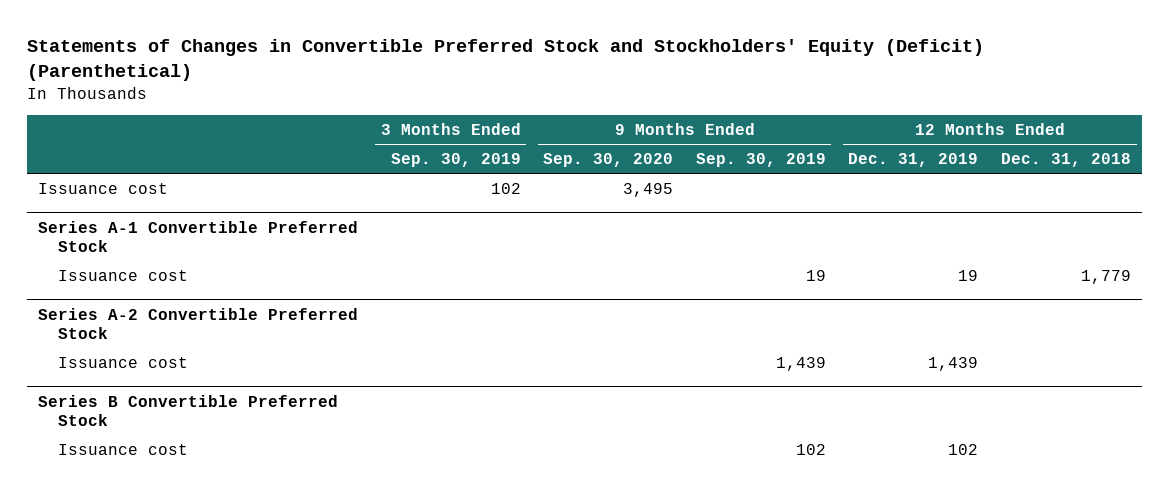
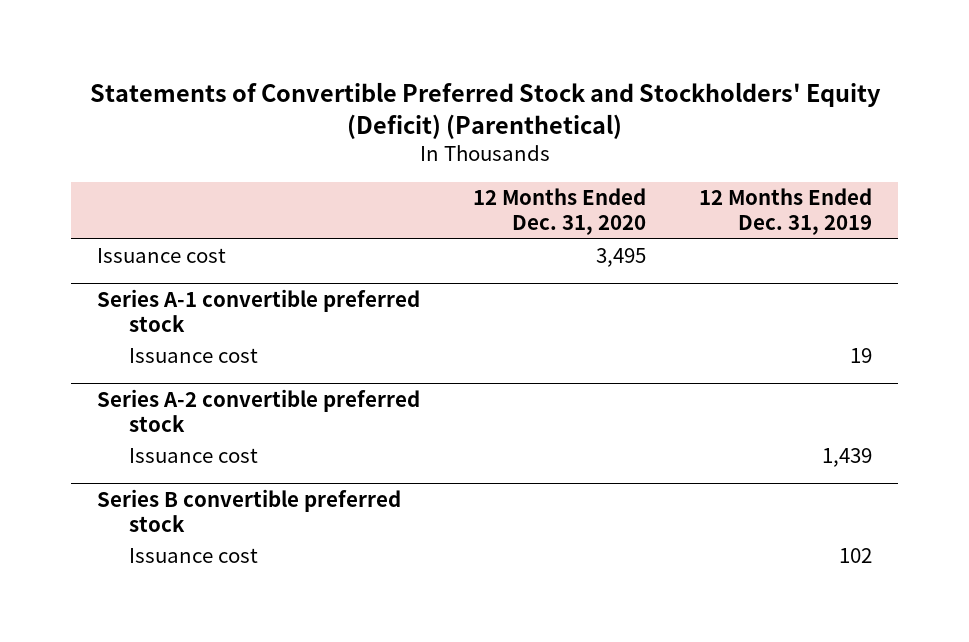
- Statements of Changes in Convertible Preferred Stock and Stockholders' Equity (Deficit) (Parenthetical)
+ Statements of Convertible Preferred Stock and Stockholders' Equity (Deficit) (Parenthetical)
- | 3 Months Ended Sep. 30, 2019 | 9 Months Ended Sep. 30, 2020 | 9 Months Ended Sep. 30, 2019 | 12 Months Ended Dec. 31, 2019 | 12 Months Ended Dec. 31, 2018
+ | 12 Months Ended Dec. 31, 2020 | 12 Months Ended Dec. 31, 2019
- Series A-1 Convertible Preferred Stock
+ Series A-1 convertible preferred stock
- Series A-2 Convertible Preferred Stock
+ Series A-2 convertible preferred stock
- Series B Convertible Preferred Stock
+ Series B convertible preferred stock

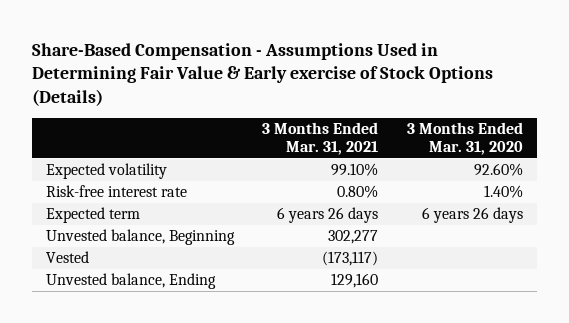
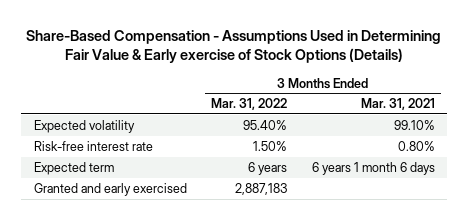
- | 3 Months Ended Mar. 31, 2021 | 3 Months Ended Mar. 31, 2020
+ | 3 Months Ended Mar. 31, 2022 | 3 Months Ended Mar. 31, 2021
- Expected term | 6 years 26 days | 6 years 26 days
- Unvested balance, Beginning | 302,277 |
- Vested | (173,117) |
- Unvested balance, Ending | 129,160 |
+ Expected term | 6 years | 6 years 1 month 6 days
+ Granted and early exercised | 2,887,183 |

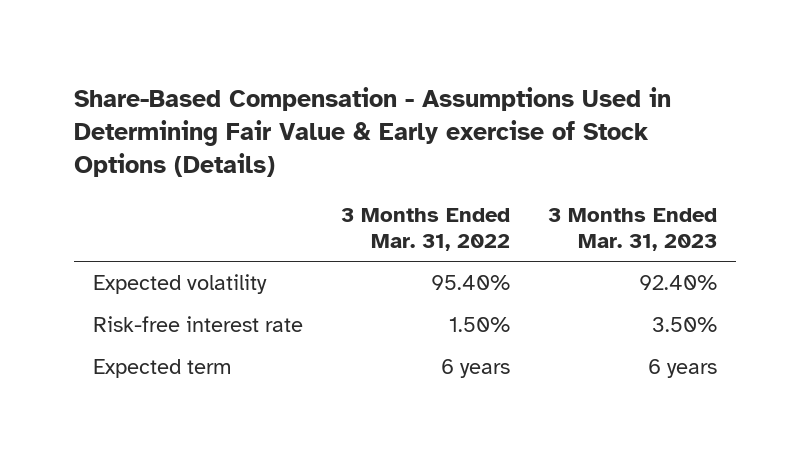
- | 3 Months Ended Mar. 31, 2022 | 3 Months Ended Mar. 31, 2021
+ | 3 Months Ended Mar. 31, 2022 | 3 Months Ended Mar. 31, 2023
- Granted and early exercised | 2,887,183 |

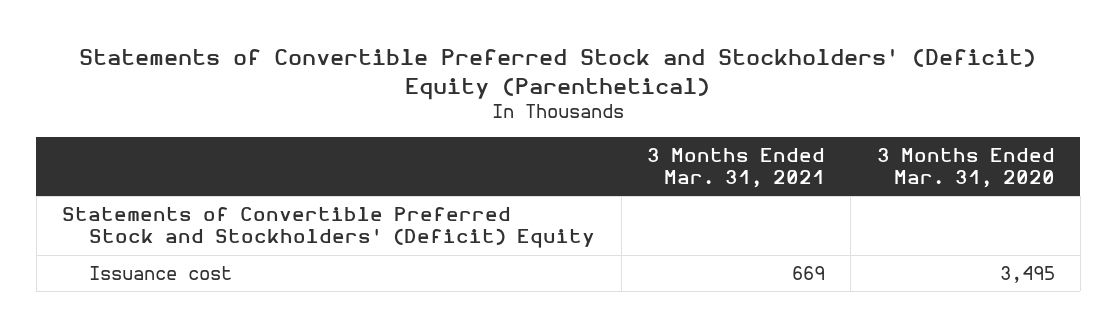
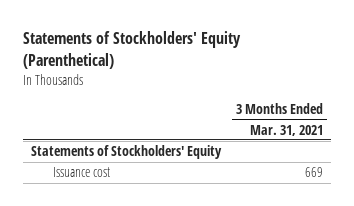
- Statements of Convertible Preferred Stock and Stockholders' (Deficit) Equity (Parenthetical)
+ Statements of Stockholders' Equity (Parenthetical)
- | 3 Months Ended Mar. 31, 2021 | 3 Months Ended Mar. 31, 2020
+ | 3 Months Ended Mar. 31, 2021
- Statements of Convertible Preferred Stock and Stockholders' (Deficit) Equity
+ Statements of Stockholders' Equity

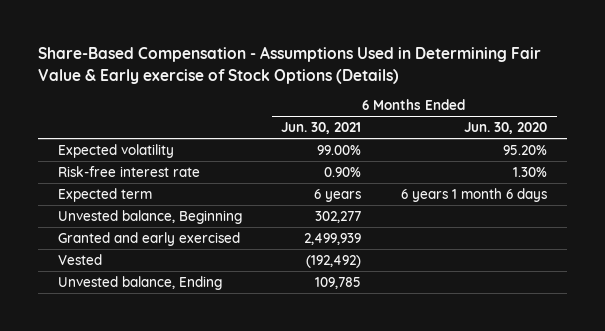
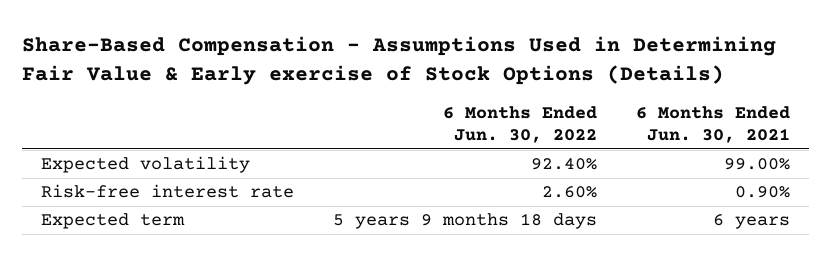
- | 6 Months Ended Jun. 30, 2021 | 6 Months Ended Jun. 30, 2020
+ | 6 Months Ended Jun. 30, 2022 | 6 Months Ended Jun. 30, 2021
- Unvested balance, Beginning | 302,277 |
- Granted and early exercised | 2,499,939 |
- Vested | (192,492) |
- Unvested balance, Ending | 109,785 |

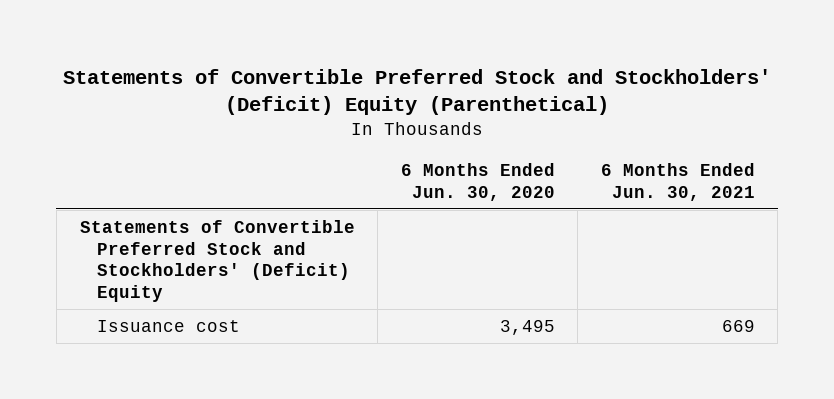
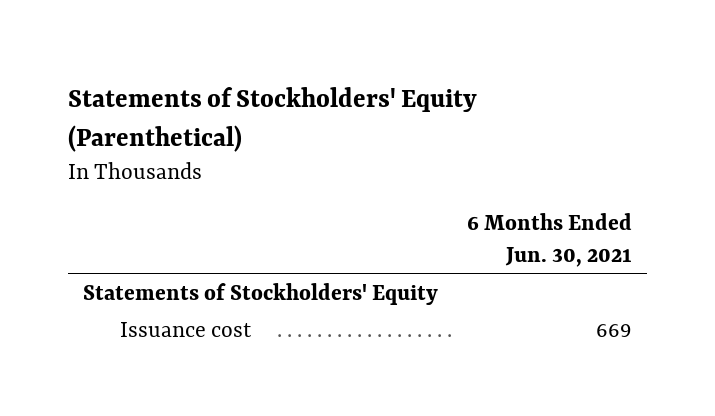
- Statements of Convertible Preferred Stock and Stockholders' (Deficit) Equity (Parenthetical)
+ Statements of Stockholders' Equity (Parenthetical)
- | 6 Months Ended Jun. 30, 2020 | 6 Months Ended Jun. 30, 2021
+ | 6 Months Ended Jun. 30, 2021
- Statements of Convertible Preferred Stock and Stockholders' (Deficit) Equity
+ Statements of Stockholders' Equity

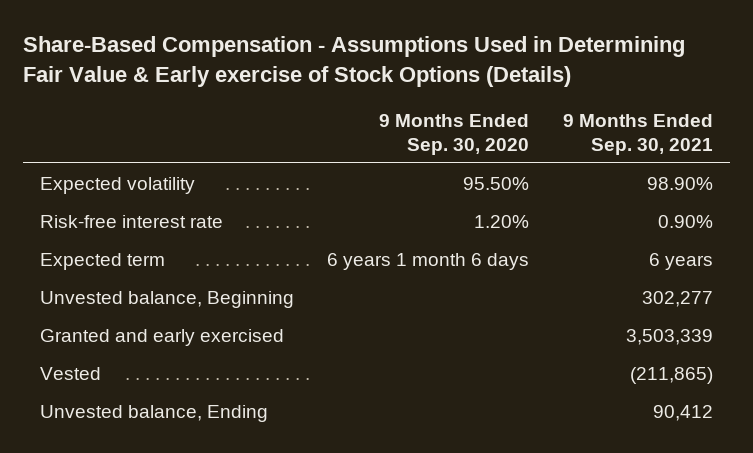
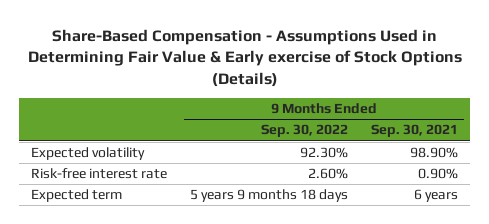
- | 9 Months Ended Sep. 30, 2020 | 9 Months Ended Sep. 30, 2021
+ | 9 Months Ended Sep. 30, 2022 | 9 Months Ended Sep. 30, 2021
- Unvested balance, Beginning | | 302,277
- Granted and early exercised | | 3,503,339
- Vested | | (211,865)
- Unvested balance, Ending | | 90,412

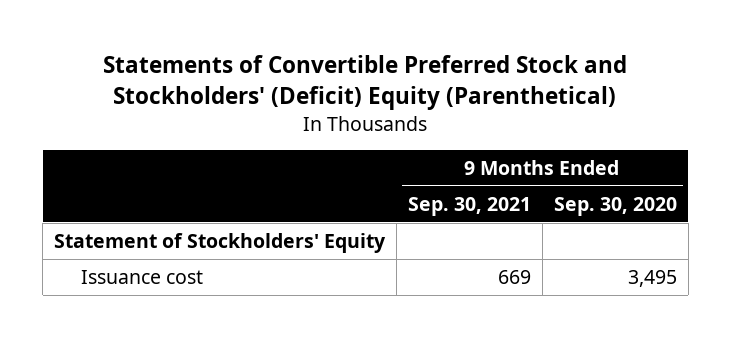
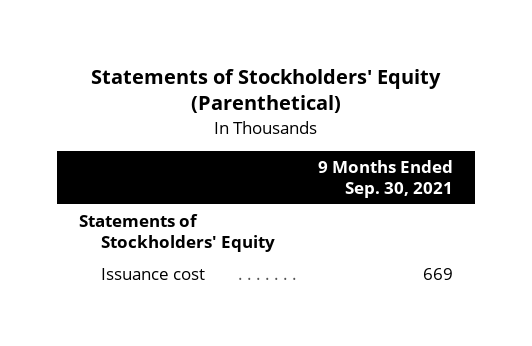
- Statements of Convertible Preferred Stock and Stockholders' (Deficit) Equity (Parenthetical)
+ Statements of Stockholders' Equity (Parenthetical)
- | 9 Months Ended Sep. 30, 2021 | 9 Months Ended Sep. 30, 2020
+ | 9 Months Ended Sep. 30, 2021
- Statement of Stockholders' Equity
+ Statements of Stockholders' Equity

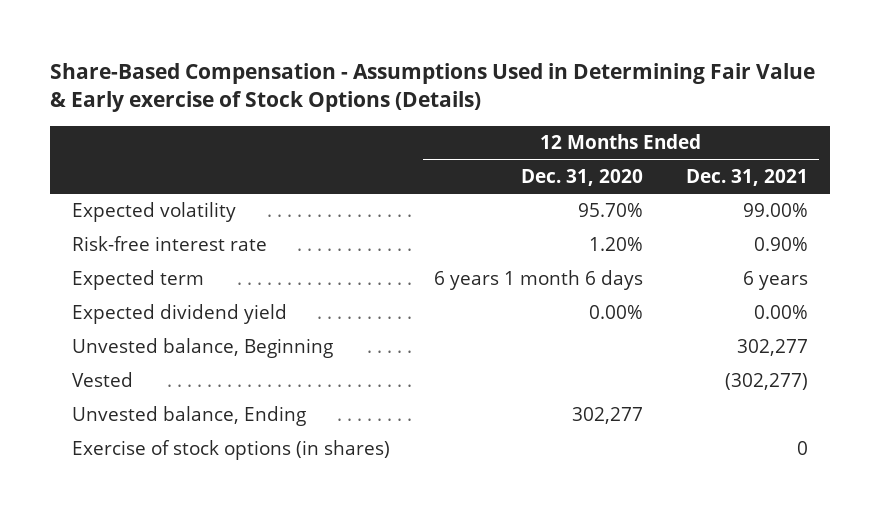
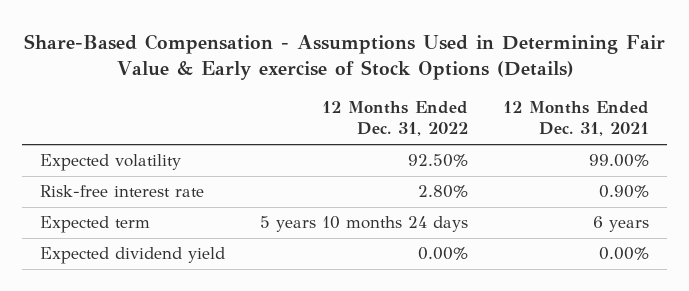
- | 12 Months Ended Dec. 31, 2020 | 12 Months Ended Dec. 31, 2021
+ | 12 Months Ended Dec. 31, 2022 | 12 Months Ended Dec. 31, 2021
- Unvested balance, Beginning | | 302,277
- Vested | | (302,277)
- Unvested balance, Ending | 302,277 |
- Exercise of stock options (in shares) | | 0

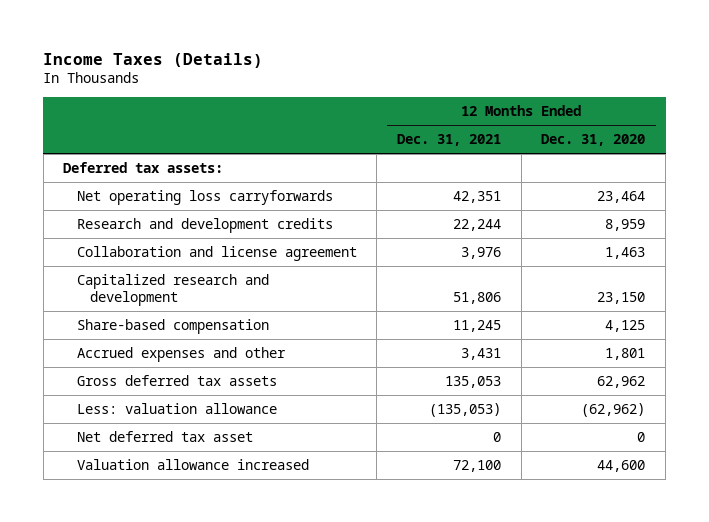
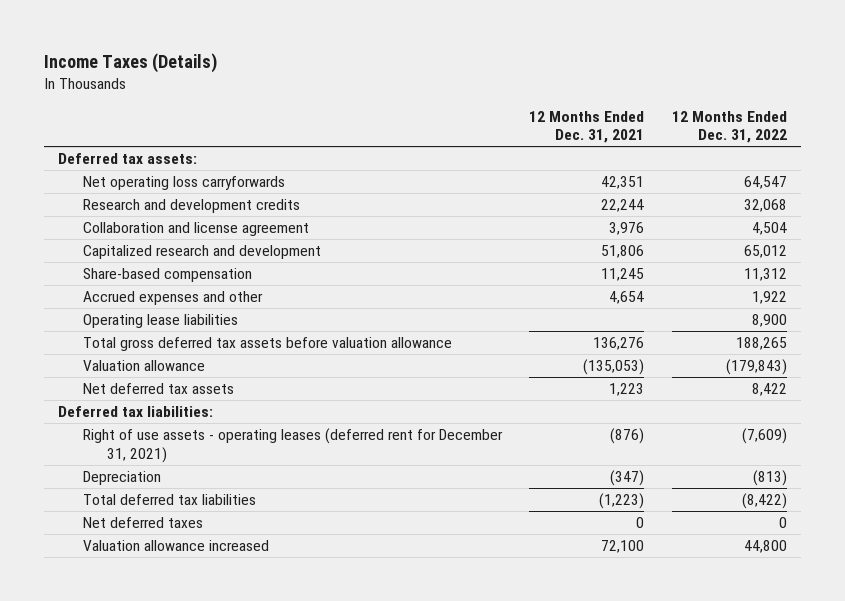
- | 12 Months Ended Dec. 31, 2021 | 12 Months Ended Dec. 31, 2020
+ | 12 Months Ended Dec. 31, 2021 | 12 Months Ended Dec. 31, 2022
- Accrued expenses and other | 3,431 | 1,801
- Gross deferred tax assets | 135,053 | 62,962
- Less: valuation allowance | (135,053) | (62,962)
- Net deferred tax asset | 0 | 0
+ Accrued expenses and other | 4,654 | 1,922
+ Operating lease liabilities | | 8,900
+ Total gross deferred tax assets before valuation allowance | 136,276 | 188,265
+ Valuation allowance | (135,053) | (179,843)
+ Net deferred tax assets | 1,223 | 8,422
+ Deferred tax liabilities:
+ Right of use assets - operating leases (deferred rent for December 31, 2021) | (876) | (7,609)
+ Depreciation | (347) | (813)
+ Total deferred tax liabilities | (1,223) | (8,422)
+ Net deferred taxes | 0 | 0

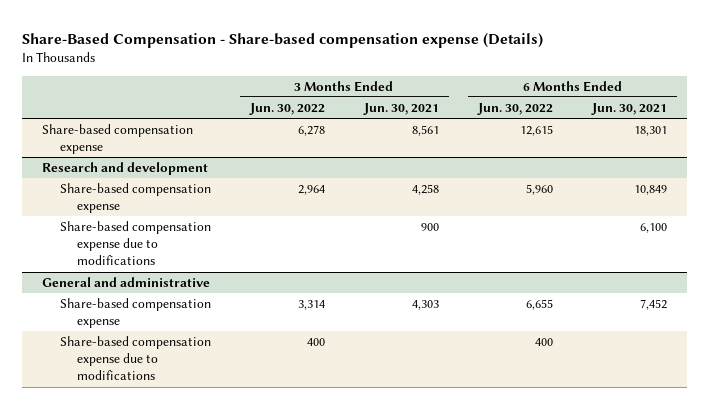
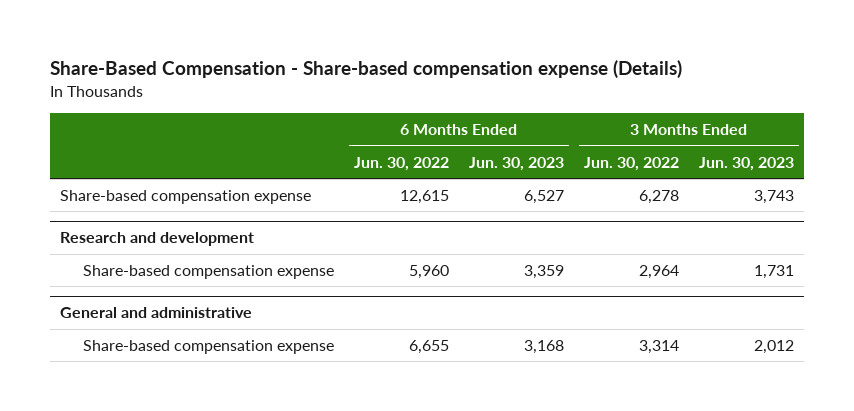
- | 3 Months Ended Jun. 30, 2022 | 3 Months Ended Jun. 30, 2021 | 6 Months Ended Jun. 30, 2022 | 6 Months Ended Jun. 30, 2021
+ | 6 Months Ended Jun. 30, 2022 | 6 Months Ended Jun. 30, 2023 | 3 Months Ended Jun. 30, 2022 | 3 Months Ended Jun. 30, 2023
@ Research and development
- Share-based compensation expense due to modifications | | 900 | | 6,100
@ General and administrative
- Share-based compensation expense due to modifications | 400 | | 400 |

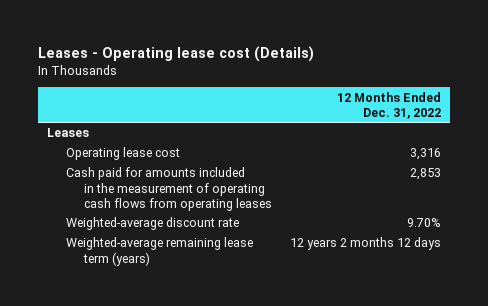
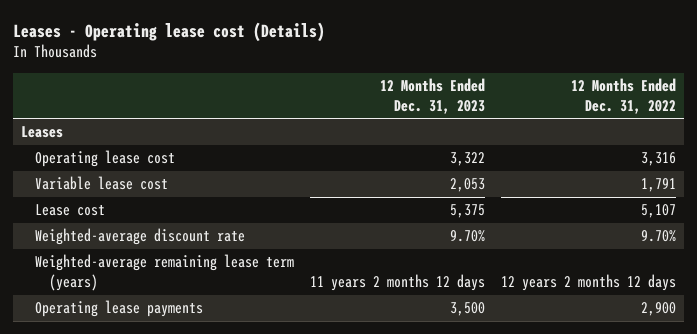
- | 12 Months Ended Dec. 31, 2022
+ | 12 Months Ended Dec. 31, 2023 | 12 Months Ended Dec. 31, 2022
- Cash paid for amounts included in the measurement of operating cash flows from operating leases | 2,853
+ Variable lease cost | 2,053 | 1,791
+ Lease cost | 5,375 | 5,107
+ Operating lease payments | 3,500 | 2,900

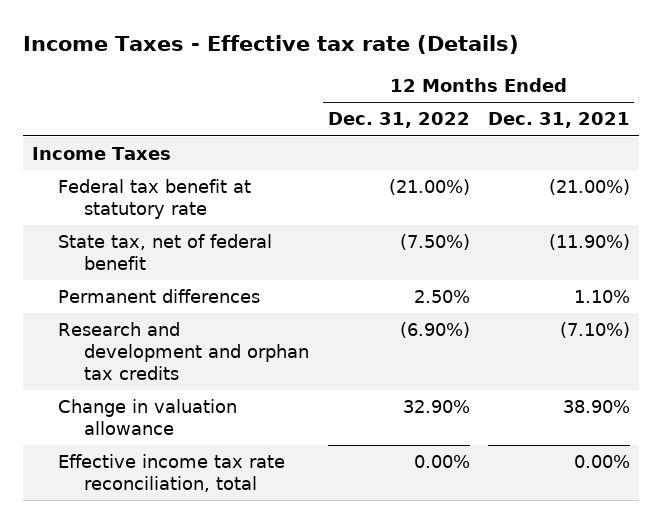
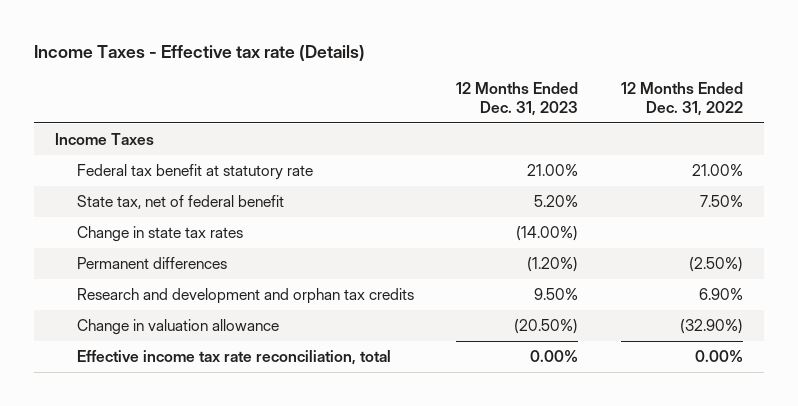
- | 12 Months Ended Dec. 31, 2022 | 12 Months Ended Dec. 31, 2021
+ | 12 Months Ended Dec. 31, 2023 | 12 Months Ended Dec. 31, 2022
- Federal tax benefit at statutory rate | (21.00%) | (21.00%)
- State tax, net of federal benefit | (7.50%) | (11.90%)
- Permanent differences | 2.50% | 1.10%
- Research and development and orphan tax credits | (6.90%) | (7.10%)
- Change in valuation allowance | 32.90% | 38.90%
+ Federal tax benefit at statutory rate | 21.00% | 21.00%
+ State tax, net of federal benefit | 5.20% | 7.50%
+ Change in state tax rates | (14.00%) |
+ Permanent differences | (1.20%) | (2.50%)
+ Research and development and orphan tax credits | 9.50% | 6.90%
+ Change in valuation allowance | (20.50%) | (32.90%)

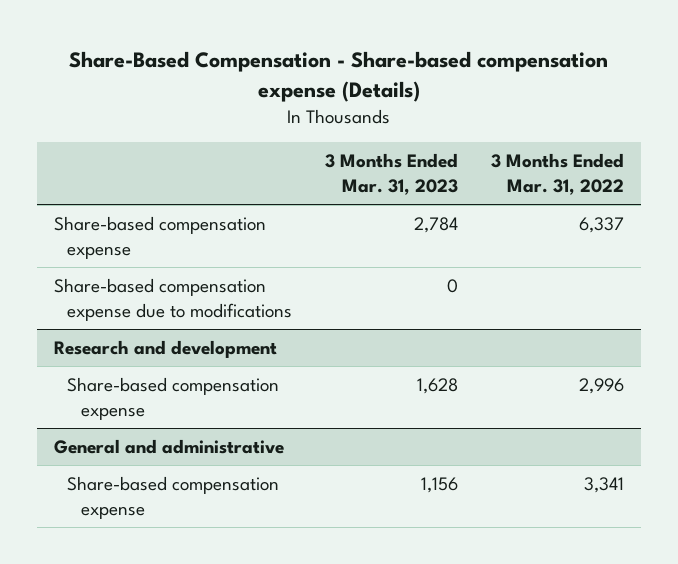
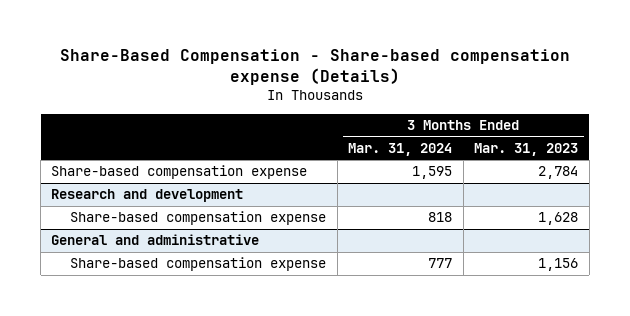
- | 3 Months Ended Mar. 31, 2023 | 3 Months Ended Mar. 31, 2022
+ | 3 Months Ended Mar. 31, 2024 | 3 Months Ended Mar. 31, 2023
- Share-based compensation expense due to modifications | 0 |

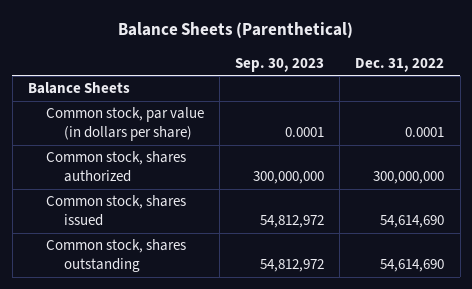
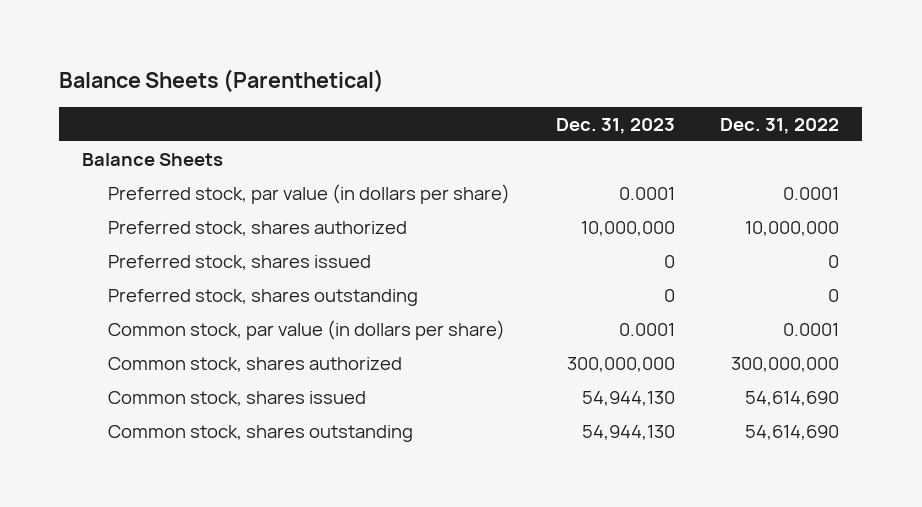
- | Sep. 30, 2023 | Dec. 31, 2022
+ | Dec. 31, 2023 | Dec. 31, 2022
+ Preferred stock, par value (in dollars per share) | 0.0001 | 0.0001
+ Preferred stock, shares authorized | 10,000,000 | 10,000,000
+ Preferred stock, shares issued | 0 | 0
+ Preferred stock, shares outstanding | 0 | 0

